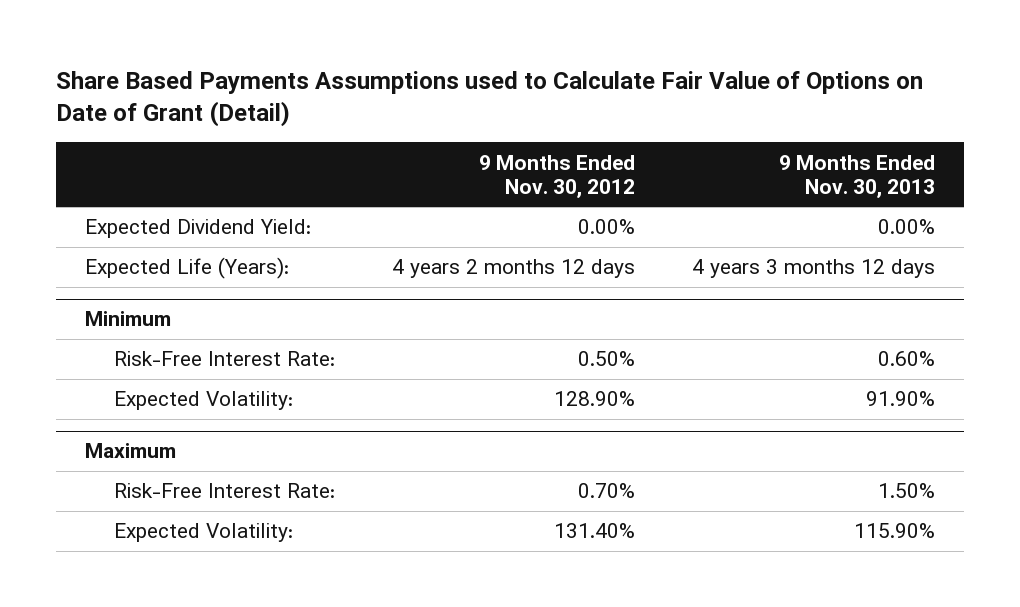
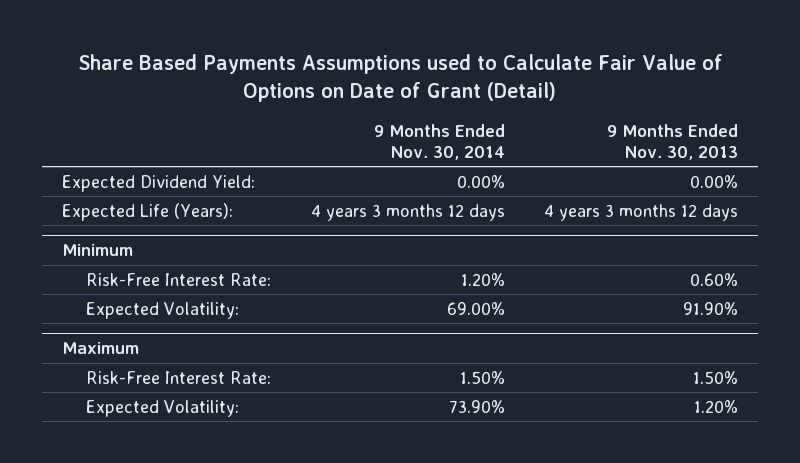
- | 9 Months Ended Nov. 30, 2012 | 9 Months Ended Nov. 30, 2013
+ | 9 Months Ended Nov. 30, 2014 | 9 Months Ended Nov. 30, 2013
@ Maximum
- Expected Volatility: | 131.40% | 115.90%
+ Expected Volatility: | 73.90% | 1.20%

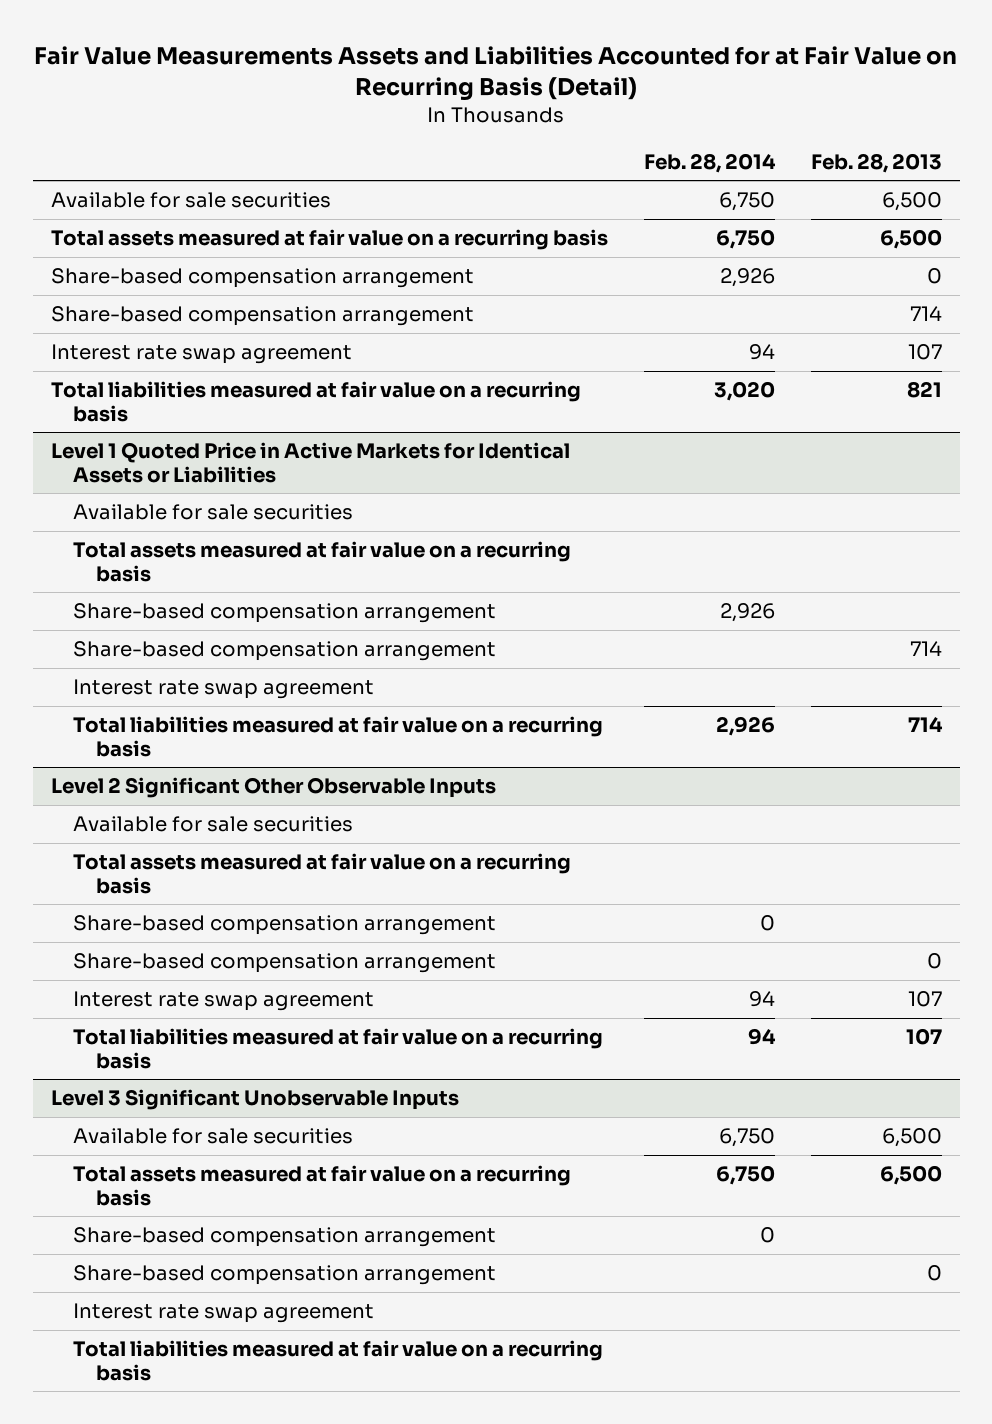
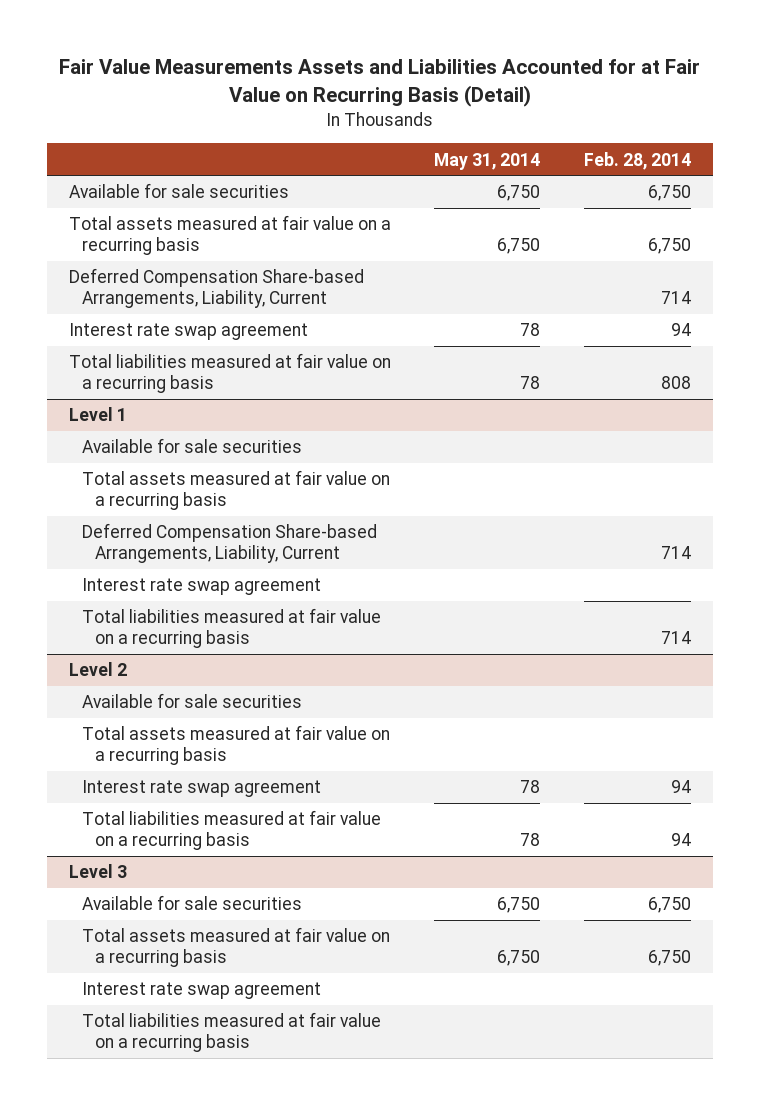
- | Feb. 28, 2014 | Feb. 28, 2013
+ | May 31, 2014 | Feb. 28, 2014
- Share-based compensation arrangement | 2,926 | 0
- Share-based compensation arrangement | | 714
+ Deferred Compensation Share-based Arrangements, Liability, Current | | 714
- Total liabilities measured at fair value on a recurring basis | 3,020 | 821
- Level 1 Quoted Price in Active Markets for Identical Assets or Liabilities
+ Total liabilities measured at fair value on a recurring basis | 78 | 808
+ Level 1
- Share-based compensation arrangement | 2,926 |
- Share-based compensation arrangement | | 714
+ Deferred Compensation Share-based Arrangements, Liability, Current | | 714
- Total liabilities measured at fair value on a recurring basis | 2,926 | 714
- Level 2 Significant Other Observable Inputs
+ Total liabilities measured at fair value on a recurring basis | | 714
+ Level 2
- Share-based compensation arrangement | 0 |
- Share-based compensation arrangement | | 0
- Level 3 Significant Unobservable Inputs
+ Level 3
- Share-based compensation arrangement | 0 |
- Share-based compensation arrangement | | 0

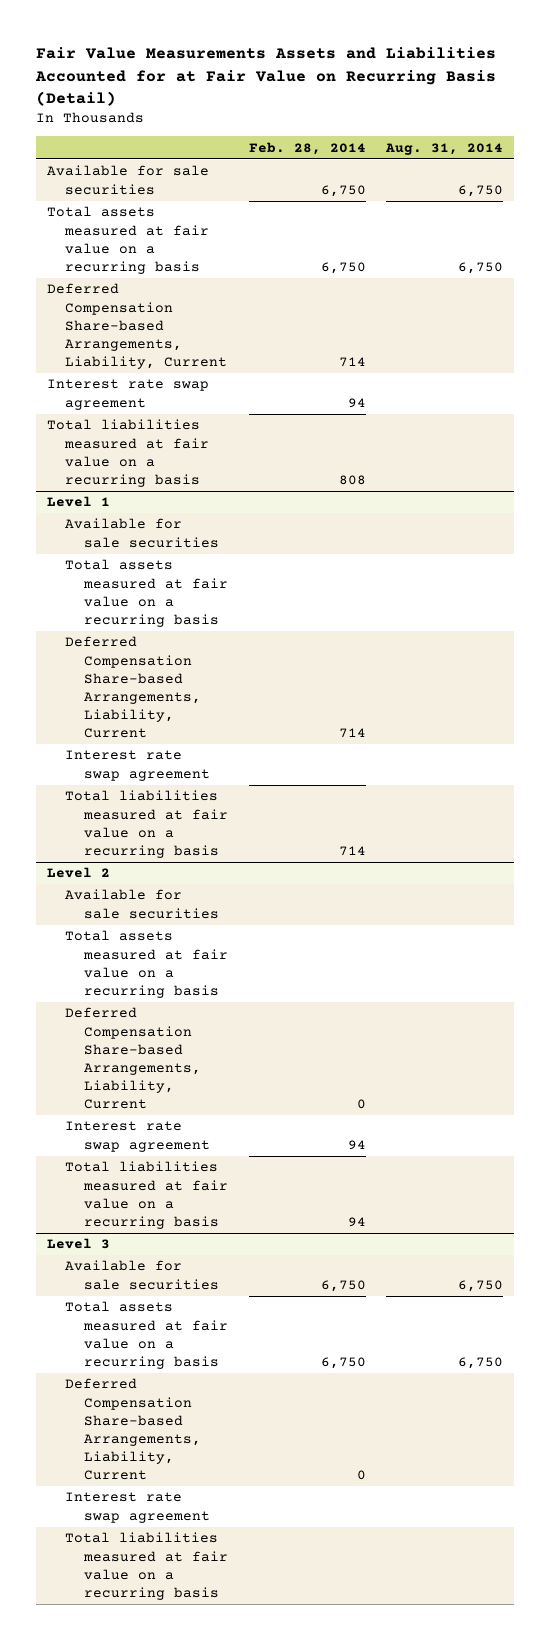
- | May 31, 2014 | Feb. 28, 2014
+ | Feb. 28, 2014 | Aug. 31, 2014
@ Level 2
+ Deferred Compensation Share-based Arrangements, Liability, Current | 0 |
@ Level 3
+ Deferred Compensation Share-based Arrangements, Liability, Current | 0 |

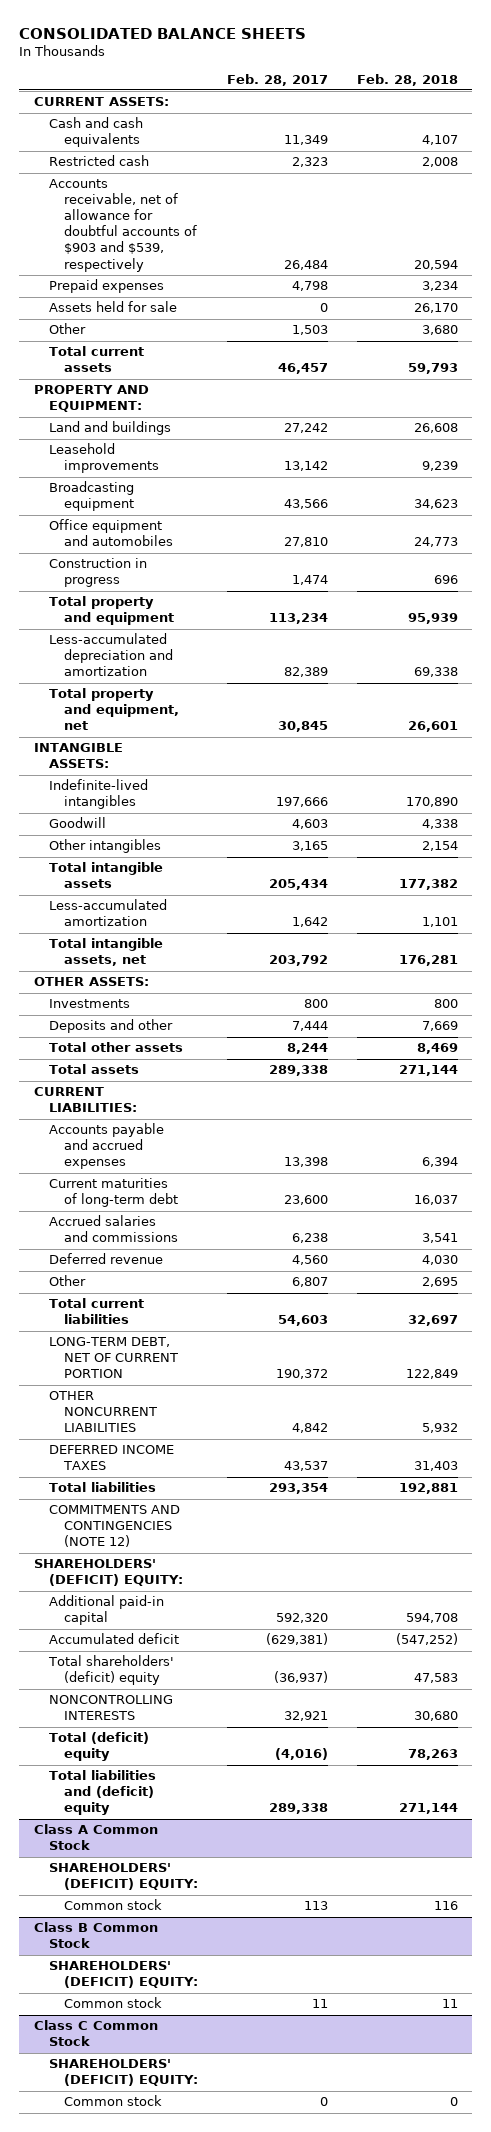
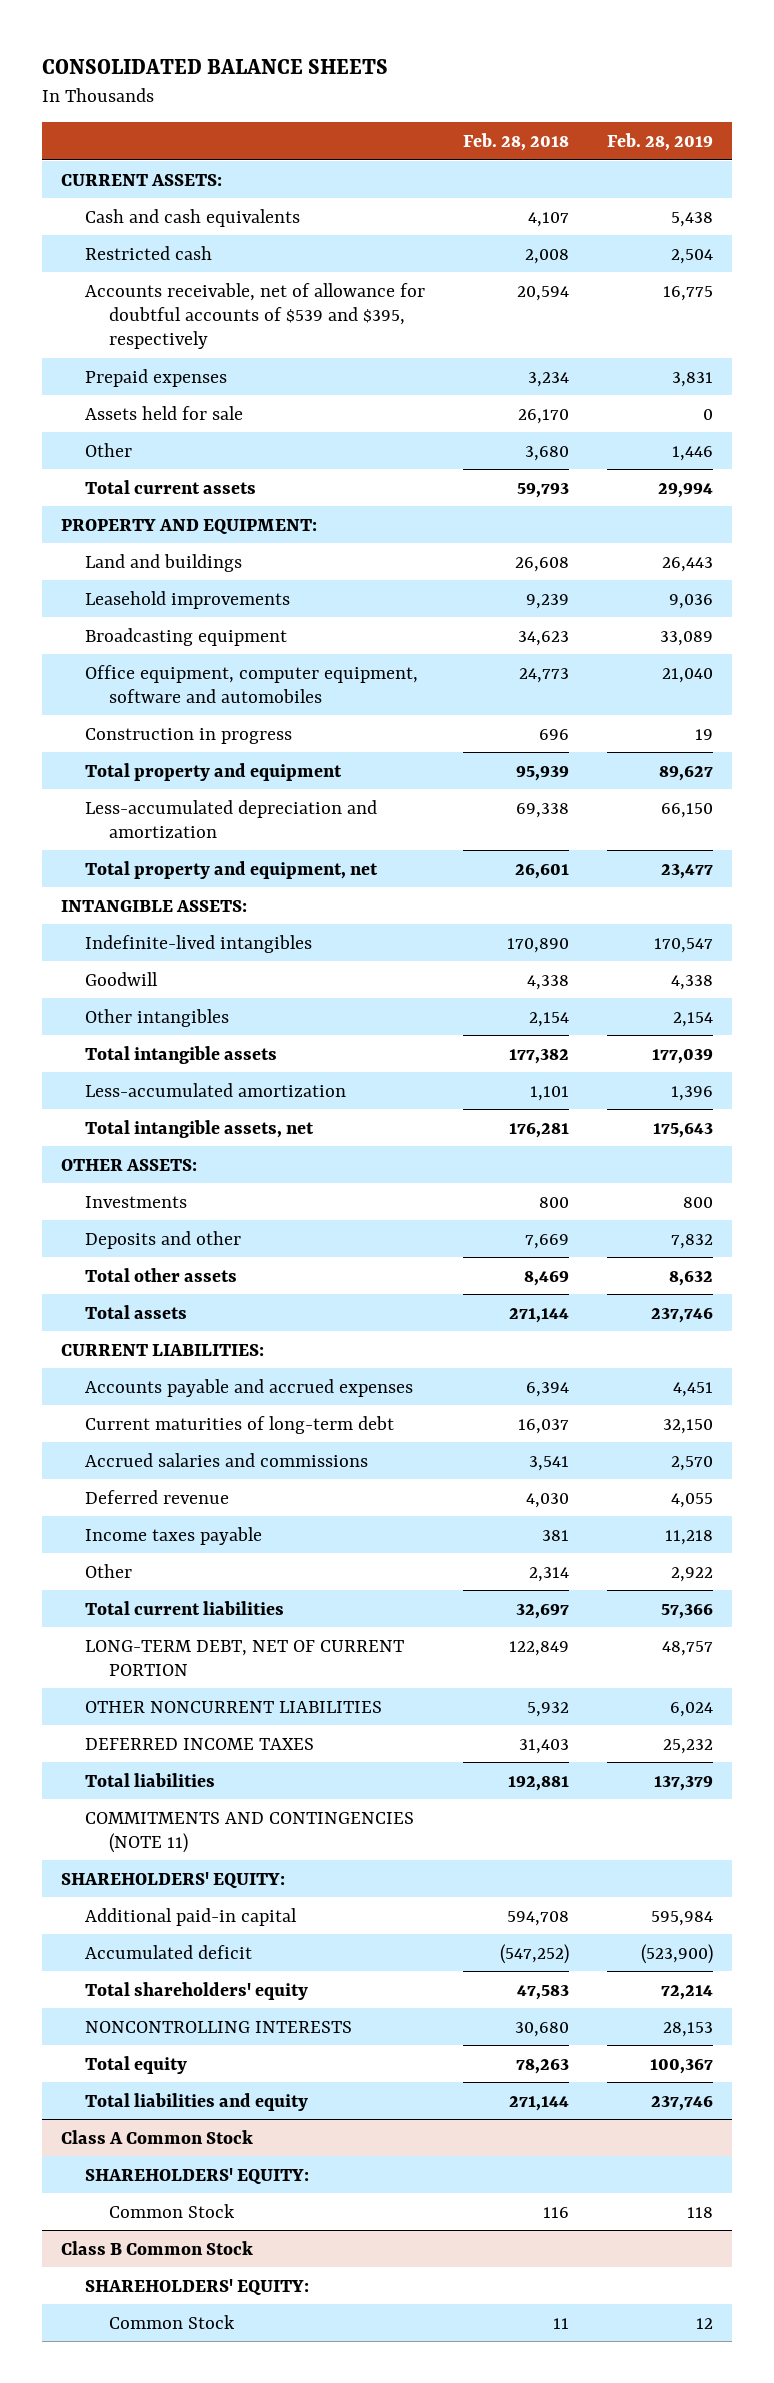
- | Feb. 28, 2017 | Feb. 28, 2018
+ | Feb. 28, 2018 | Feb. 28, 2019
- Accounts receivable, net of allowance for doubtful accounts of $903 and $539, respectively | 26,484 | 20,594
+ Accounts receivable, net of allowance for doubtful accounts of $539 and $395, respectively | 20,594 | 16,775
- Office equipment and automobiles | 27,810 | 24,773
+ Office equipment, computer equipment, software and automobiles | 24,773 | 21,040
- Other | 6,807 | 2,695
+ Income taxes payable | 381 | 11,218
+ Other | 2,314 | 2,922
- COMMITMENTS AND CONTINGENCIES (NOTE 12)
- SHAREHOLDERS' (DEFICIT) EQUITY:
+ COMMITMENTS AND CONTINGENCIES (NOTE 11)
+ SHAREHOLDERS' EQUITY:
- Total shareholders' (deficit) equity | (36,937) | 47,583
+ Total shareholders' equity | 47,583 | 72,214
- Total (deficit) equity | (4,016) | 78,263
- Total liabilities and (deficit) equity | 289,338 | 271,144
+ Total equity | 78,263 | 100,367
+ Total liabilities and equity | 271,144 | 237,746
@ Class A Common Stock
- SHAREHOLDERS' (DEFICIT) EQUITY:
- Common stock | 113 | 116
+ SHAREHOLDERS' EQUITY:
+ Common Stock | 116 | 118
@ Class B Common Stock
- SHAREHOLDERS' (DEFICIT) EQUITY:
- Common stock | 11 | 11
- Class C Common Stock
- SHAREHOLDERS' (DEFICIT) EQUITY:
- Common stock | 0 | 0
@ Class B Common Stock
+ SHAREHOLDERS' EQUITY:
+ Common Stock | 11 | 12

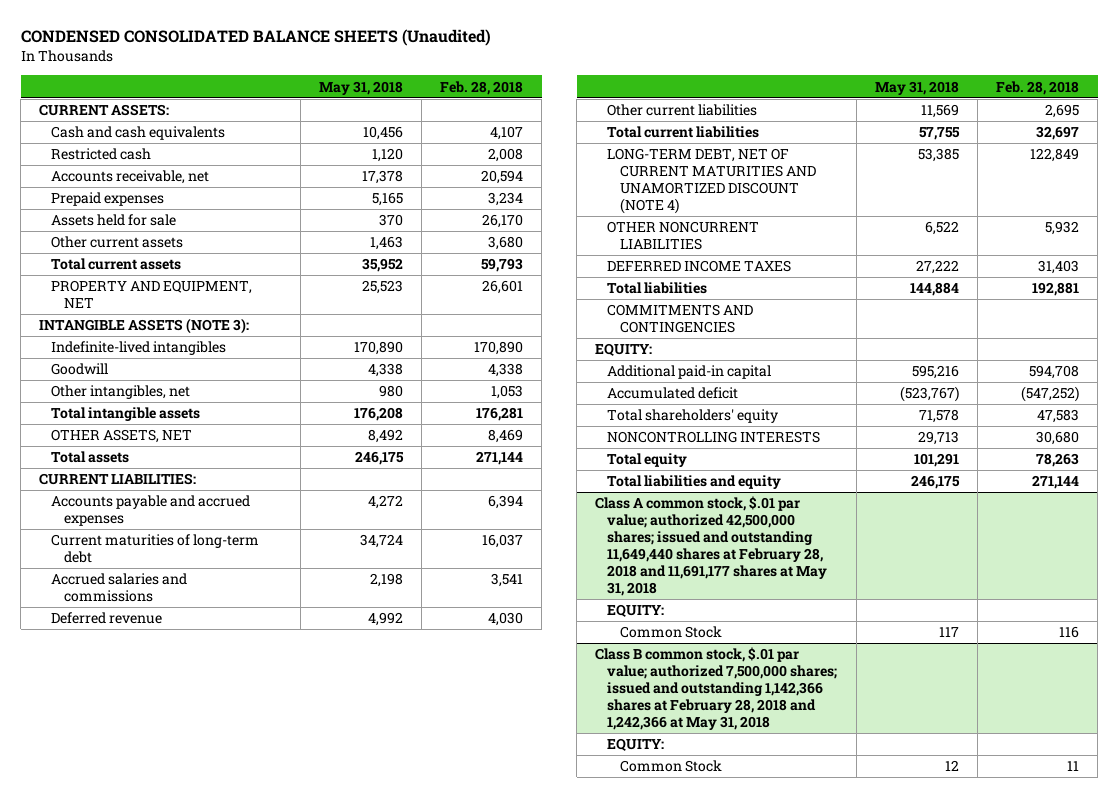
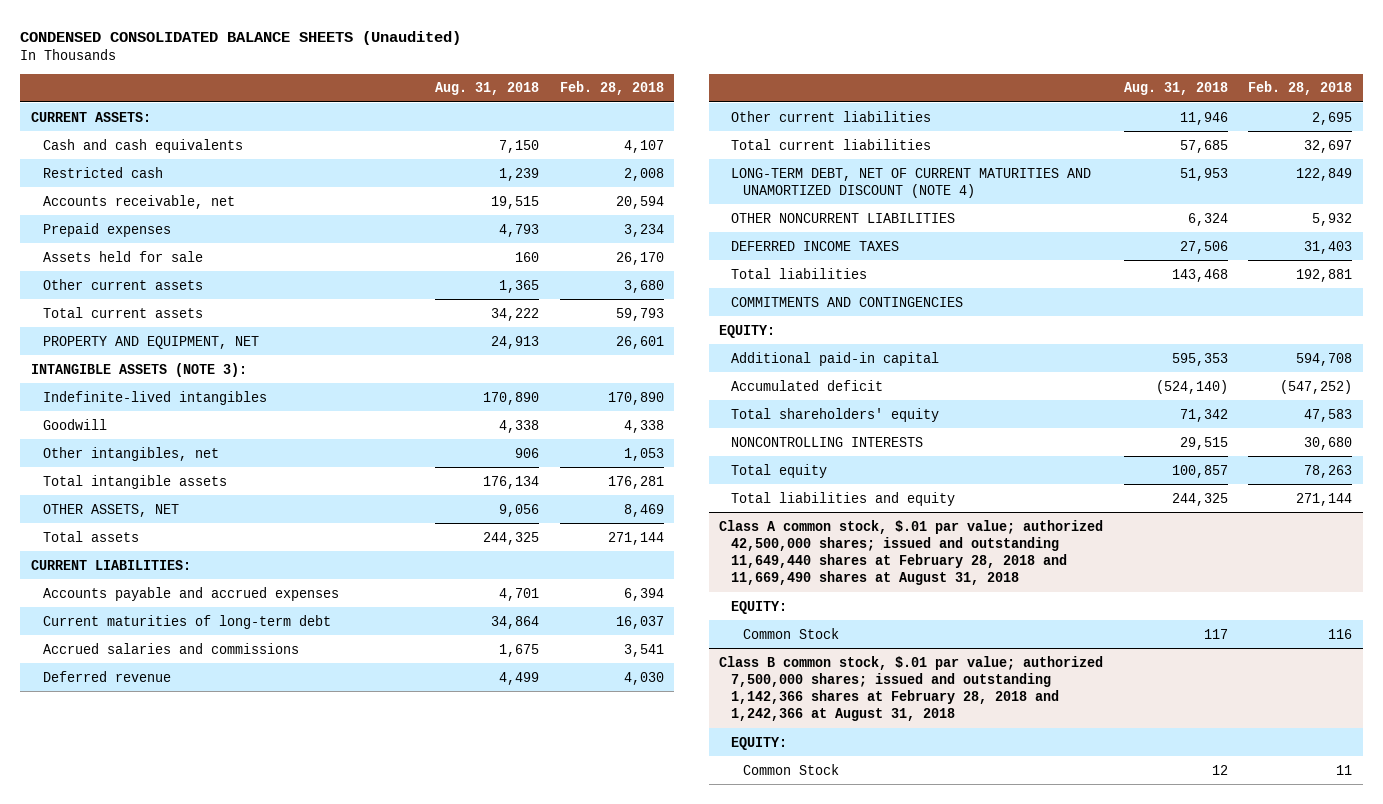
- | May 31, 2018 | Feb. 28, 2018
+ | Aug. 31, 2018 | Feb. 28, 2018
- Class A common stock, $.01 par value; authorized 42,500,000 shares; issued and outstanding 11,649,440 shares at February 28, 2018 and 11,691,177 shares at May 31, 2018
+ Class A common stock, $.01 par value; authorized 42,500,000 shares; issued and outstanding 11,649,440 shares at February 28, 2018 and 11,669,490 shares at August 31, 2018
- Class B common stock, $.01 par value; authorized 7,500,000 shares; issued and outstanding 1,142,366 shares at February 28, 2018 and 1,242,366 at May 31, 2018
+ Class B common stock, $.01 par value; authorized 7,500,000 shares; issued and outstanding 1,142,366 shares at February 28, 2018 and 1,242,366 at August 31, 2018

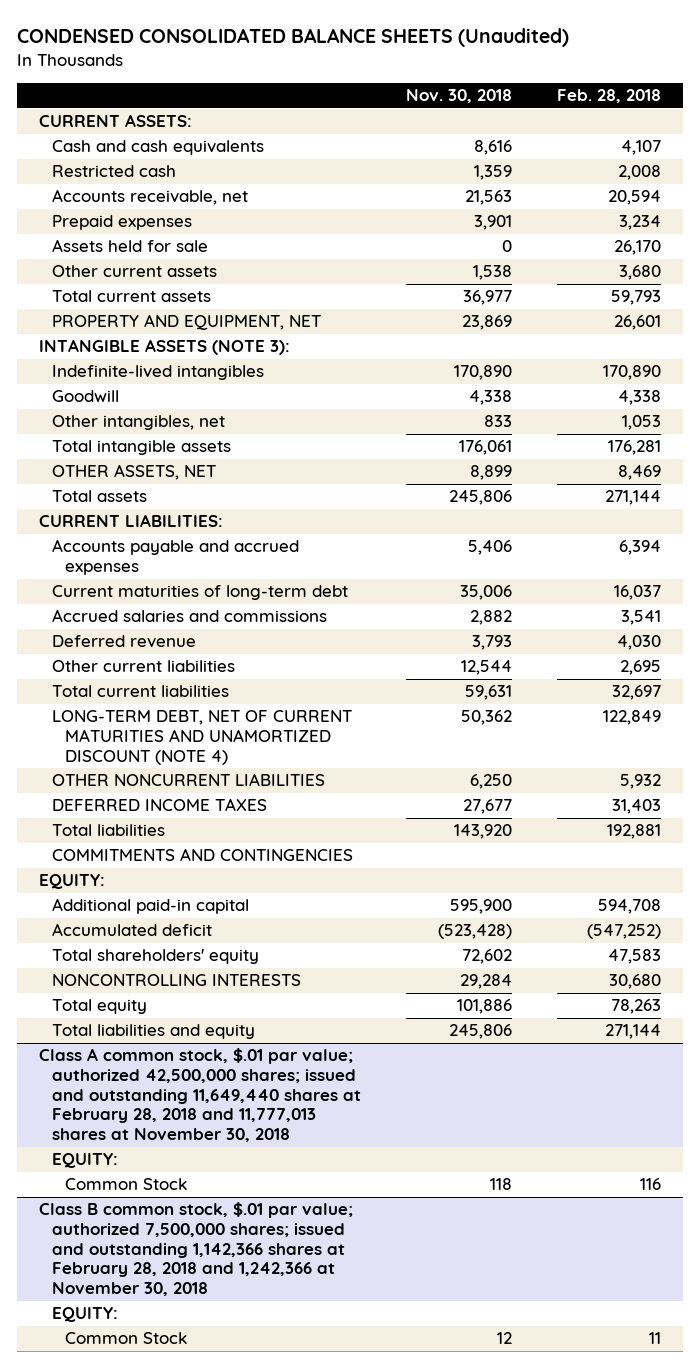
- | Aug. 31, 2018 | Feb. 28, 2018
+ | Nov. 30, 2018 | Feb. 28, 2018
- Class A common stock, $.01 par value; authorized 42,500,000 shares; issued and outstanding 11,649,440 shares at February 28, 2018 and 11,669,490 shares at August 31, 2018
+ Class A common stock, $.01 par value; authorized 42,500,000 shares; issued and outstanding 11,649,440 shares at February 28, 2018 and 11,777,013 shares at November 30, 2018
- Class B common stock, $.01 par value; authorized 7,500,000 shares; issued and outstanding 1,142,366 shares at February 28, 2018 and 1,242,366 at August 31, 2018
+ Class B common stock, $.01 par value; authorized 7,500,000 shares; issued and outstanding 1,142,366 shares at February 28, 2018 and 1,242,366 at November 30, 2018

